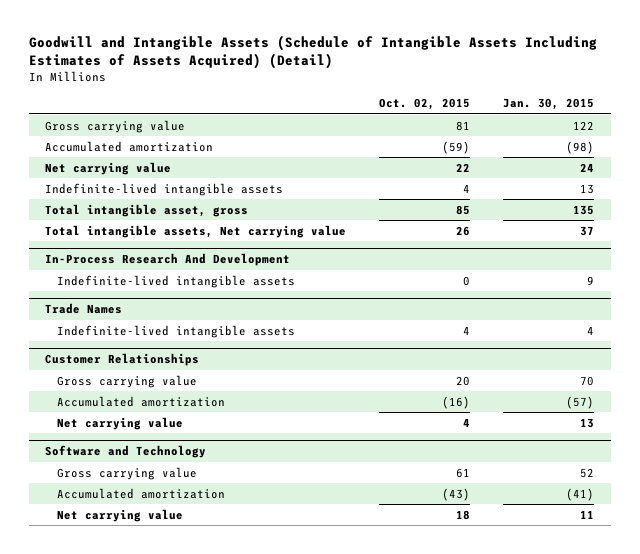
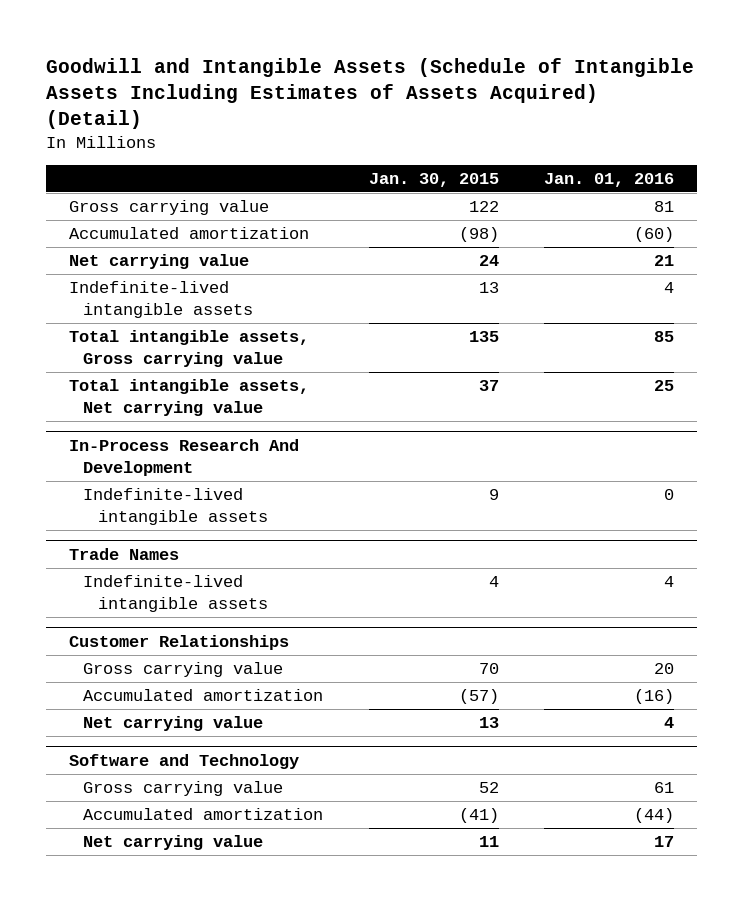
- | Oct. 02, 2015 | Jan. 30, 2015
+ | Jan. 30, 2015 | Jan. 01, 2016
- Total intangible asset, gross | 85 | 135
+ Total intangible assets, Gross carrying value | 135 | 85

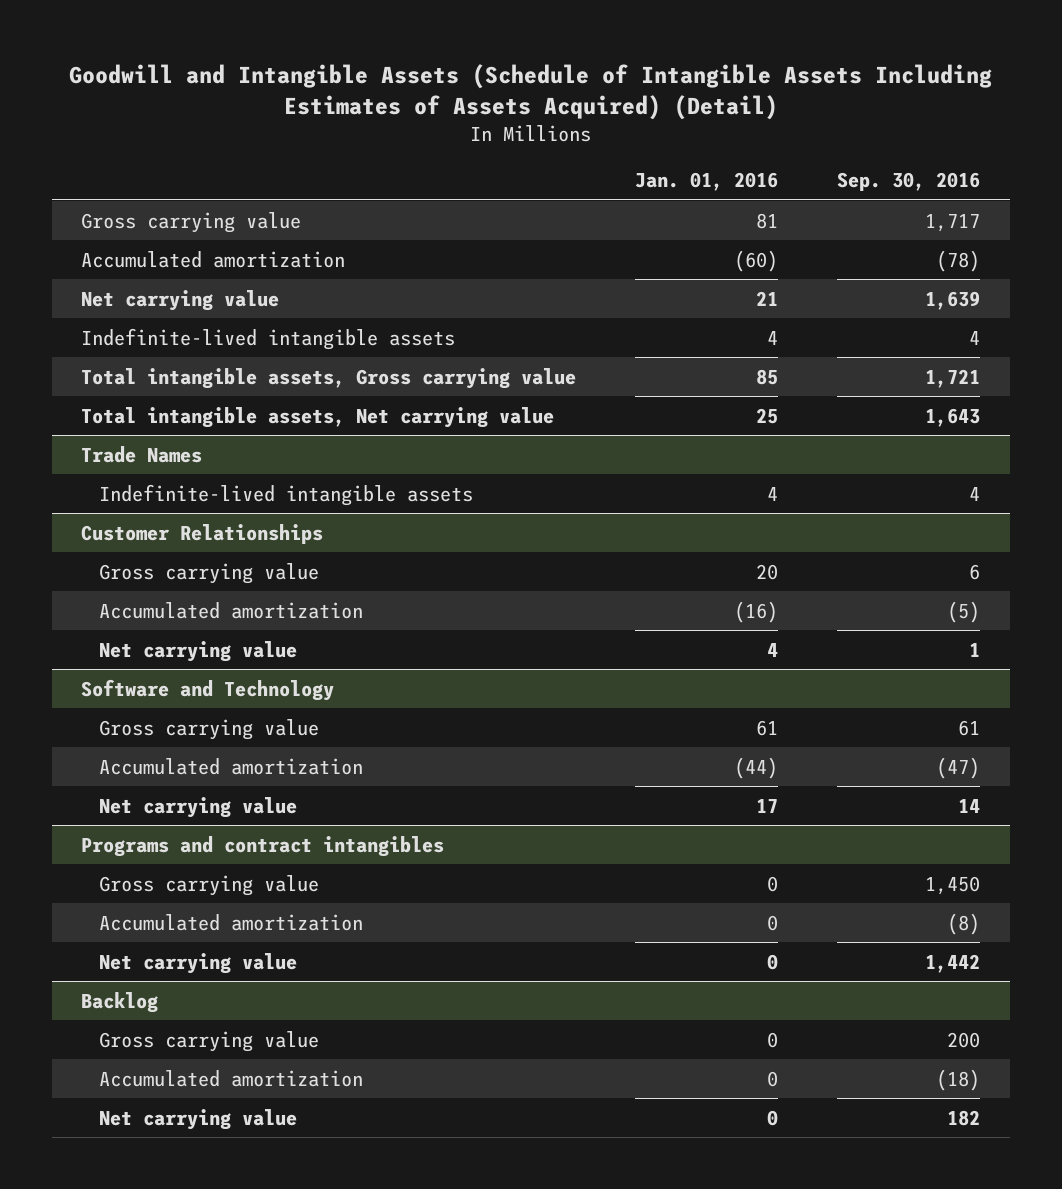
- | Jan. 30, 2015 | Jan. 01, 2016
+ | Jan. 01, 2016 | Sep. 30, 2016
- In-Process Research And Development
- Indefinite-lived intangible assets | 9 | 0
+ Programs and contract intangibles
+ Gross carrying value | 0 | 1,450
+ Accumulated amortization | 0 | (8)
+ Net carrying value | 0 | 1,442
+ Backlog
+ Gross carrying value | 0 | 200
+ Accumulated amortization | 0 | (18)
+ Net carrying value | 0 | 182

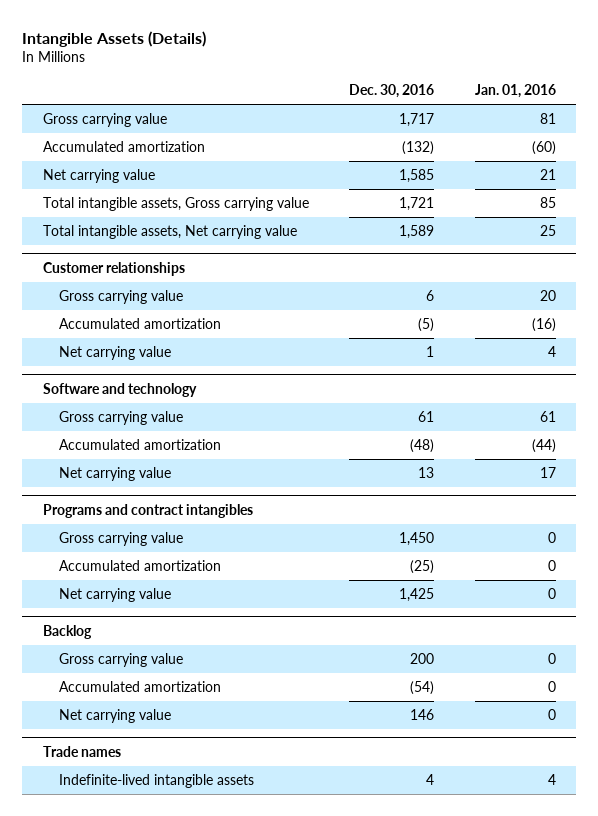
- Goodwill and Intangible Assets (Schedule of Intangible Assets Including Estimates of Assets Acquired) (Detail)
+ Intangible Assets (Details)
- | Jan. 01, 2016 | Sep. 30, 2016
+ | Dec. 30, 2016 | Jan. 01, 2016
- Indefinite-lived intangible assets | 4 | 4
- Trade Names
- Indefinite-lived intangible assets | 4 | 4
- Customer Relationships
+ Customer relationships
- Software and Technology
+ Software and technology
+ Trade names
+ Indefinite-lived intangible assets | 4 | 4

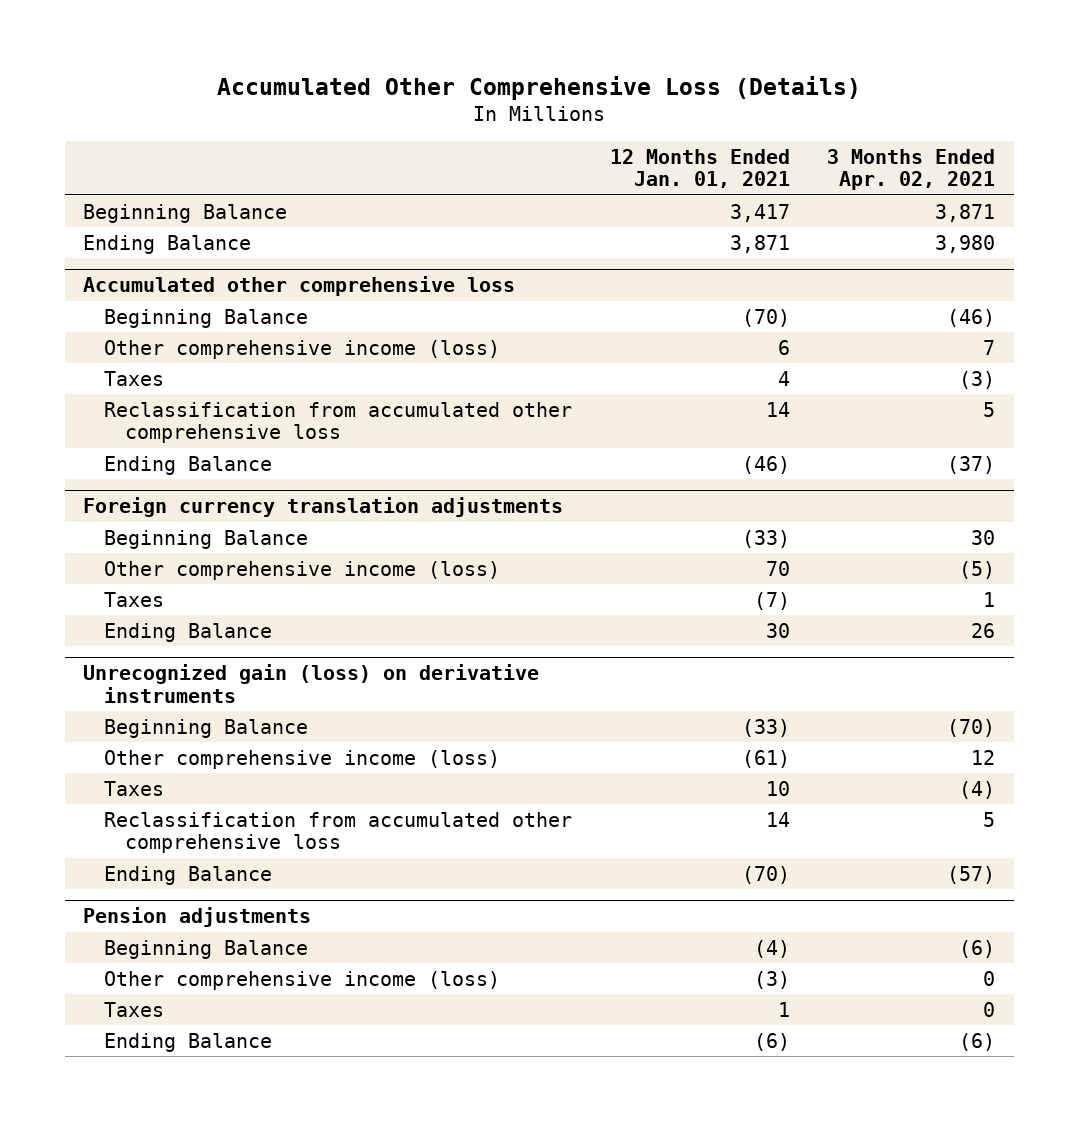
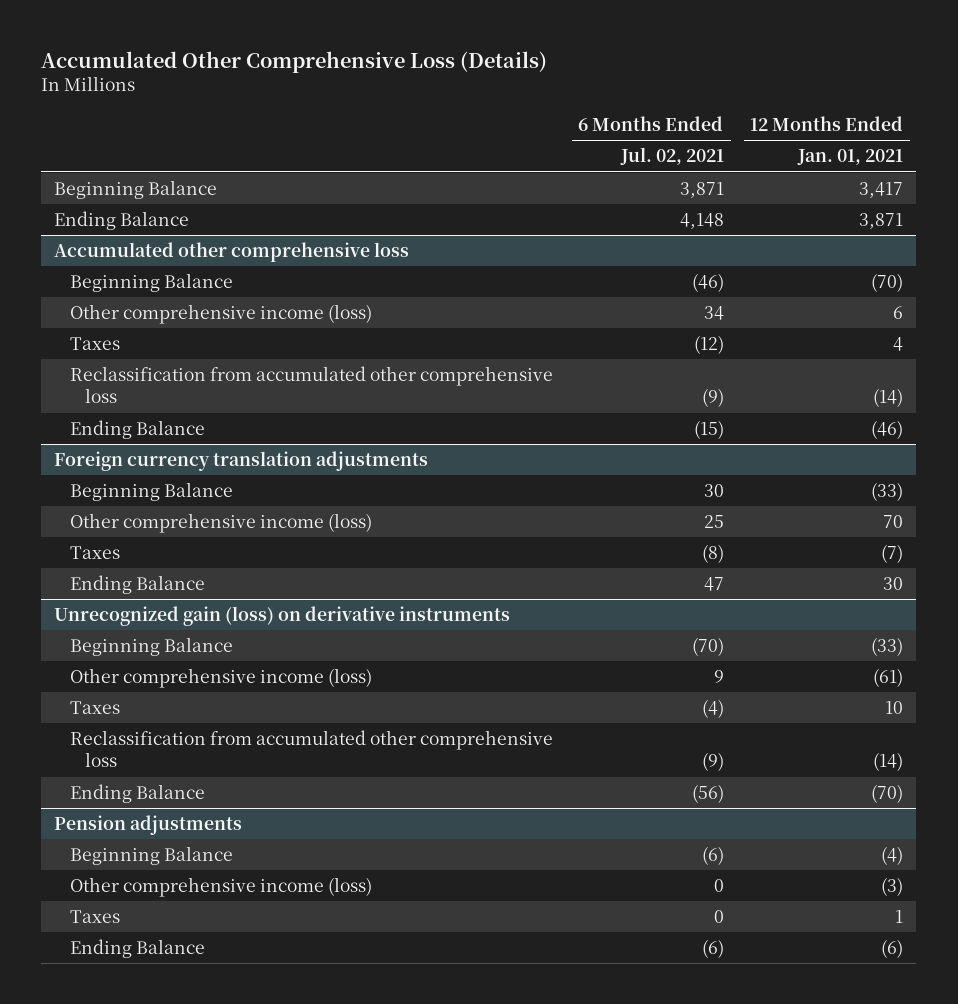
- | 12 Months Ended Jan. 01, 2021 | 3 Months Ended Apr. 02, 2021
+ | 6 Months Ended Jul. 02, 2021 | 12 Months Ended Jan. 01, 2021
@ Accumulated other comprehensive loss
- Reclassification from accumulated other comprehensive loss | 14 | 5
+ Reclassification from accumulated other comprehensive loss | (9) | (14)
@ Unrecognized gain (loss) on derivative instruments
- Reclassification from accumulated other comprehensive loss | 14 | 5
+ Reclassification from accumulated other comprehensive loss | (9) | (14)

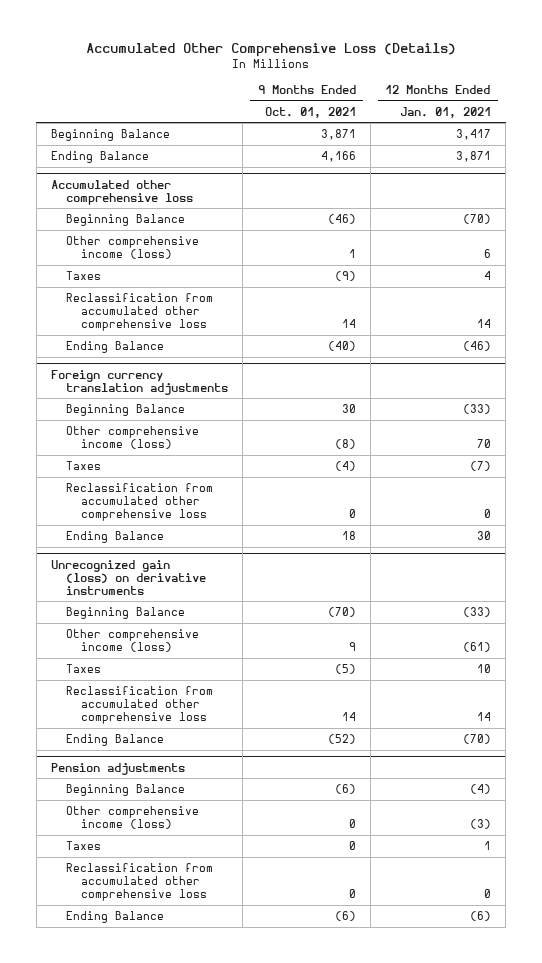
- | 6 Months Ended Jul. 02, 2021 | 12 Months Ended Jan. 01, 2021
+ | 9 Months Ended Oct. 01, 2021 | 12 Months Ended Jan. 01, 2021
@ Accumulated other comprehensive loss
- Reclassification from accumulated other comprehensive loss | (9) | (14)
+ Reclassification from accumulated other comprehensive loss | 14 | 14
@ Foreign currency translation adjustments
+ Reclassification from accumulated other comprehensive loss | 0 | 0
@ Unrecognized gain (loss) on derivative instruments
- Reclassification from accumulated other comprehensive loss | (9) | (14)
+ Reclassification from accumulated other comprehensive loss | 14 | 14
@ Pension adjustments
+ Reclassification from accumulated other comprehensive loss | 0 | 0

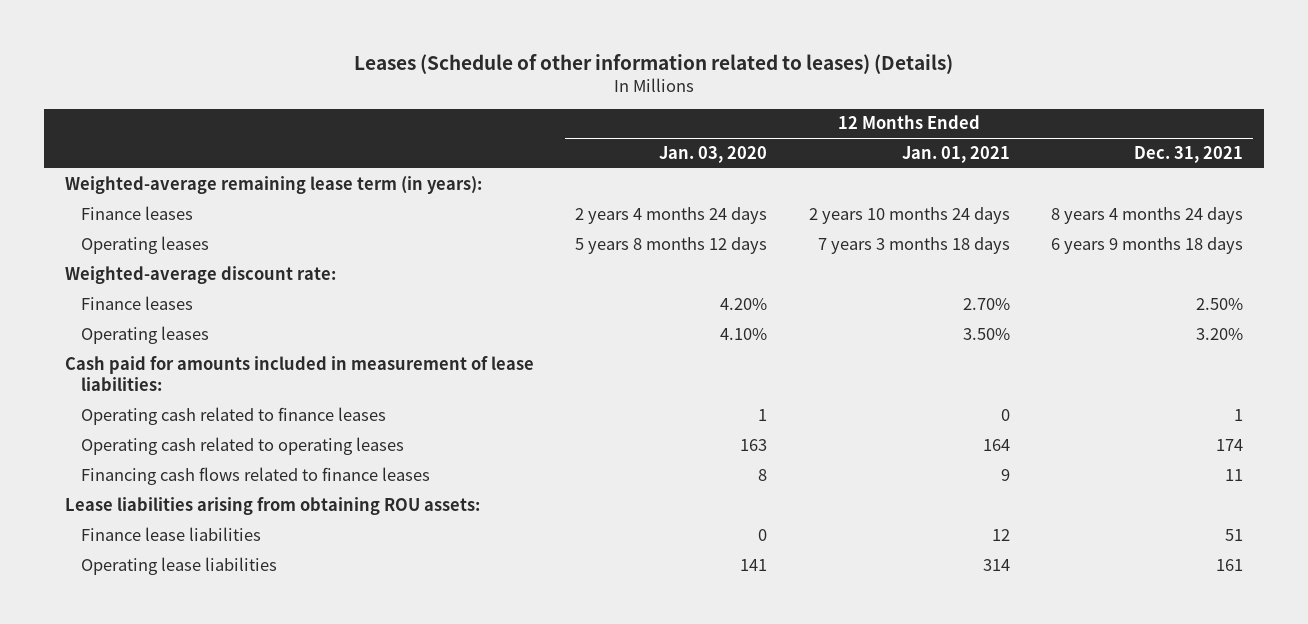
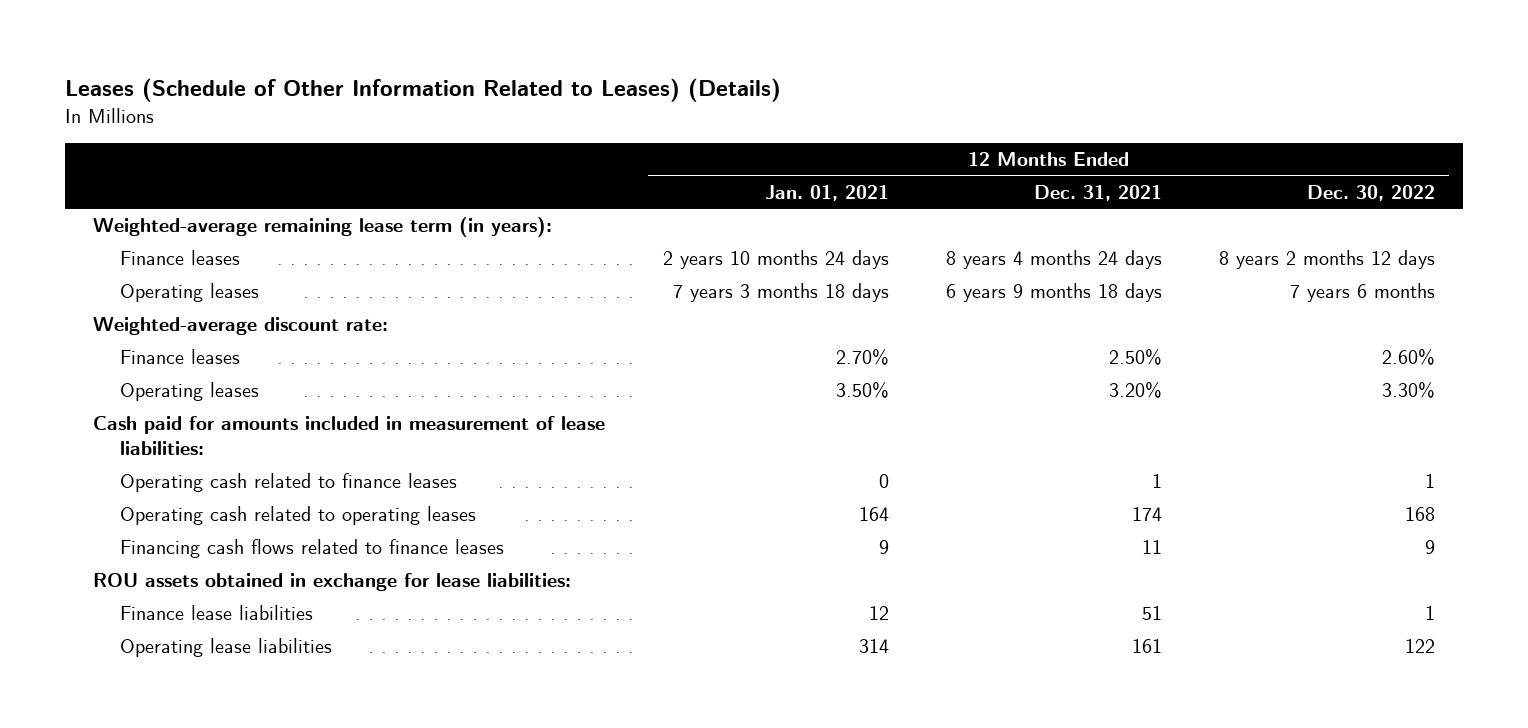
- Leases (Schedule of other information related to leases) (Details)
+ Leases (Schedule of Other Information Related to Leases) (Details)
- | 12 Months Ended Jan. 03, 2020 | 12 Months Ended Jan. 01, 2021 | 12 Months Ended Dec. 31, 2021
+ | 12 Months Ended Jan. 01, 2021 | 12 Months Ended Dec. 31, 2021 | 12 Months Ended Dec. 30, 2022
- Lease liabilities arising from obtaining ROU assets:
+ ROU assets obtained in exchange for lease liabilities:

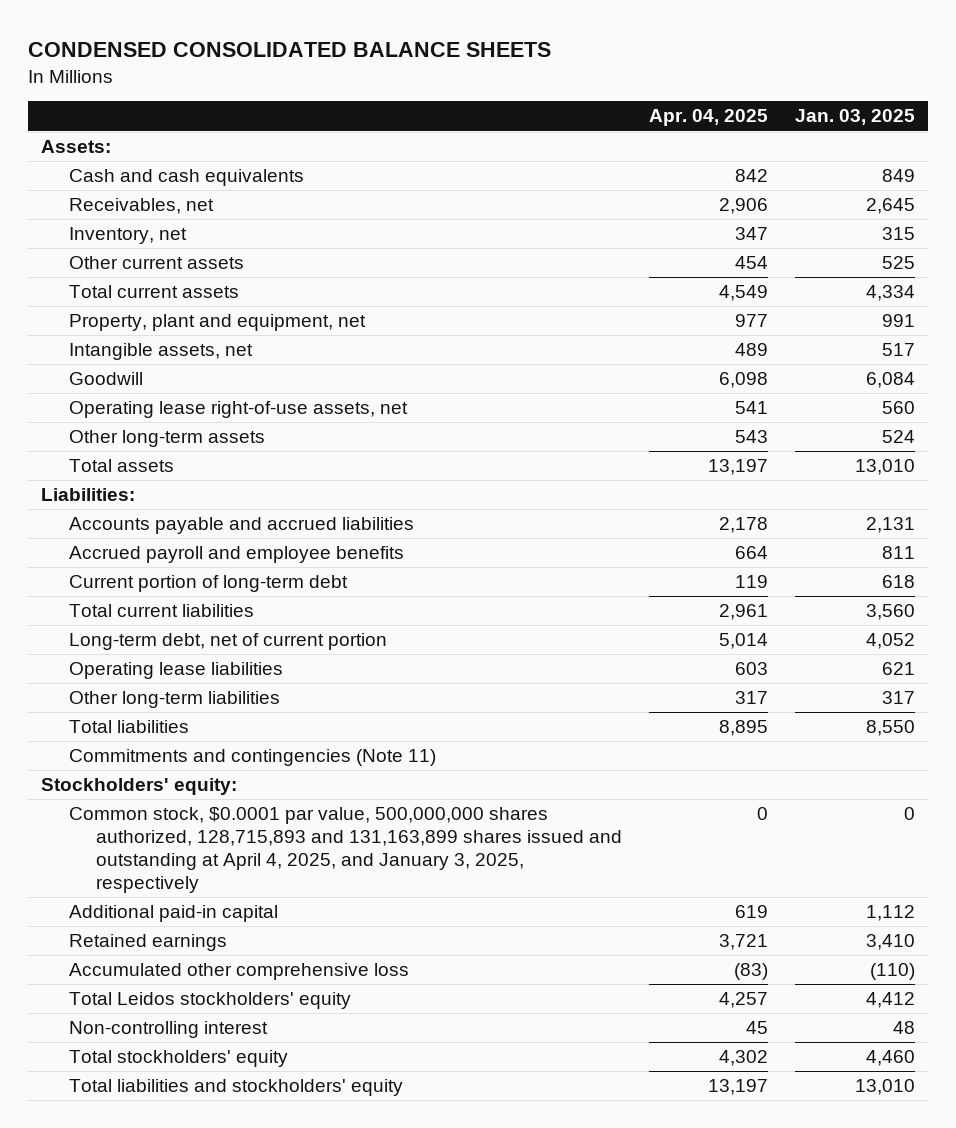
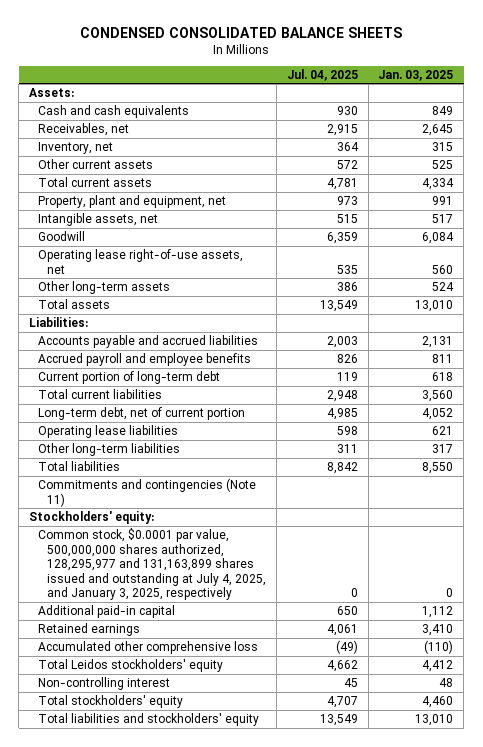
- | Apr. 04, 2025 | Jan. 03, 2025
+ | Jul. 04, 2025 | Jan. 03, 2025
- Common stock, $0.0001 par value, 500,000,000 shares authorized, 128,715,893 and 131,163,899 shares issued and outstanding at April 4, 2025, and January 3, 2025, respectively | 0 | 0
+ Common stock, $0.0001 par value, 500,000,000 shares authorized, 128,295,977 and 131,163,899 shares issued and outstanding at July 4, 2025, and January 3, 2025, respectively | 0 | 0

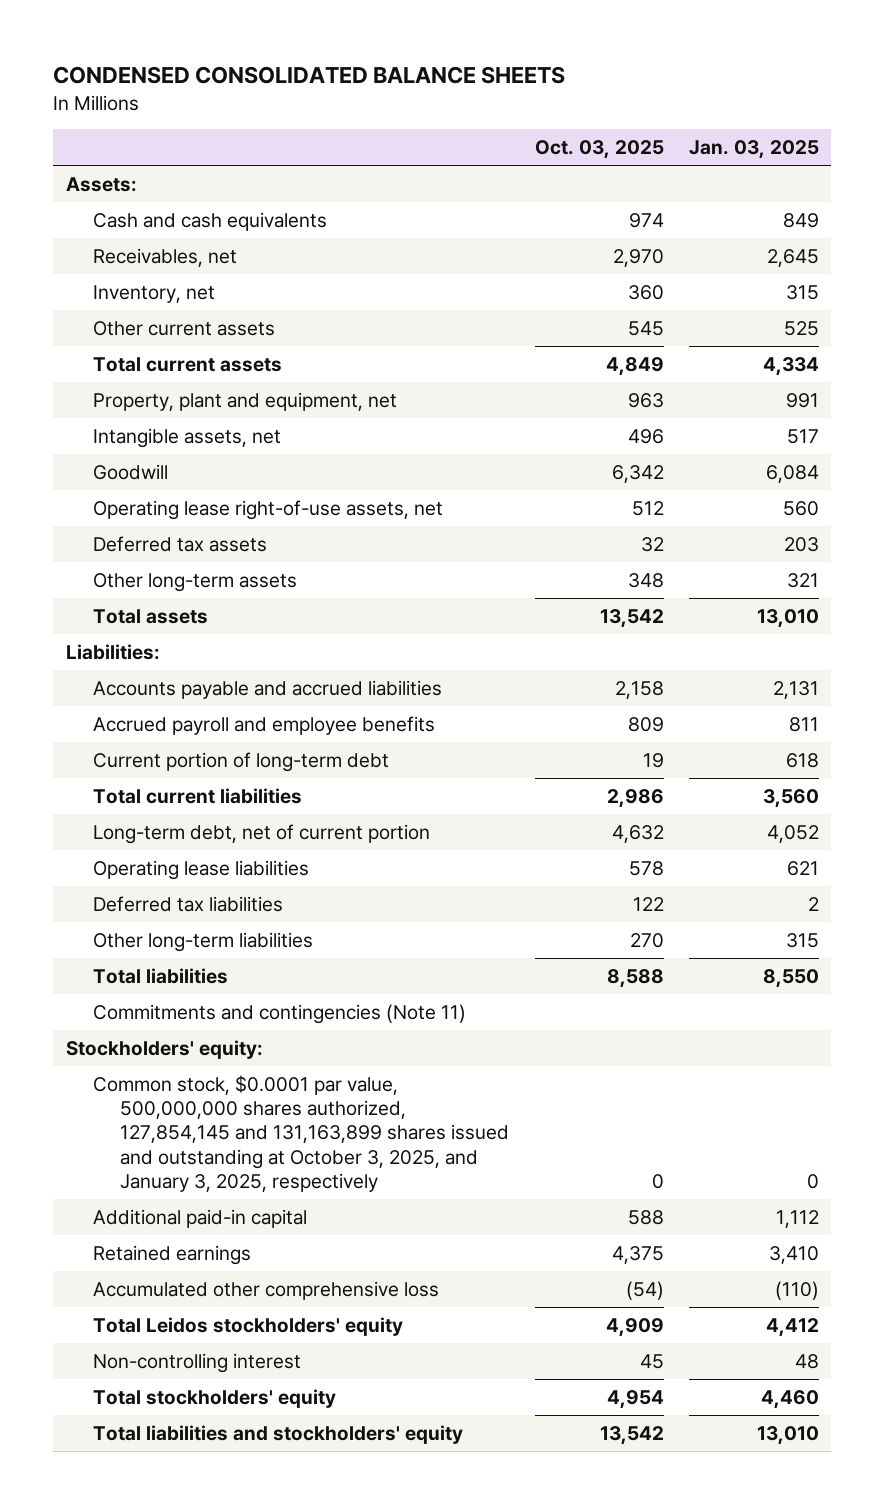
- | Jul. 04, 2025 | Jan. 03, 2025
+ | Oct. 03, 2025 | Jan. 03, 2025
- Other long-term assets | 386 | 524
+ Deferred tax assets | 32 | 203
+ Other long-term assets | 348 | 321
- Other long-term liabilities | 311 | 317
+ Deferred tax liabilities | 122 | 2
+ Other long-term liabilities | 270 | 315
- Common stock, $0.0001 par value, 500,000,000 shares authorized, 128,295,977 and 131,163,899 shares issued and outstanding at July 4, 2025, and January 3, 2025, respectively | 0 | 0
+ Common stock, $0.0001 par value, 500,000,000 shares authorized, 127,854,145 and 131,163,899 shares issued and outstanding at October 3, 2025, and January 3, 2025, respectively | 0 | 0

